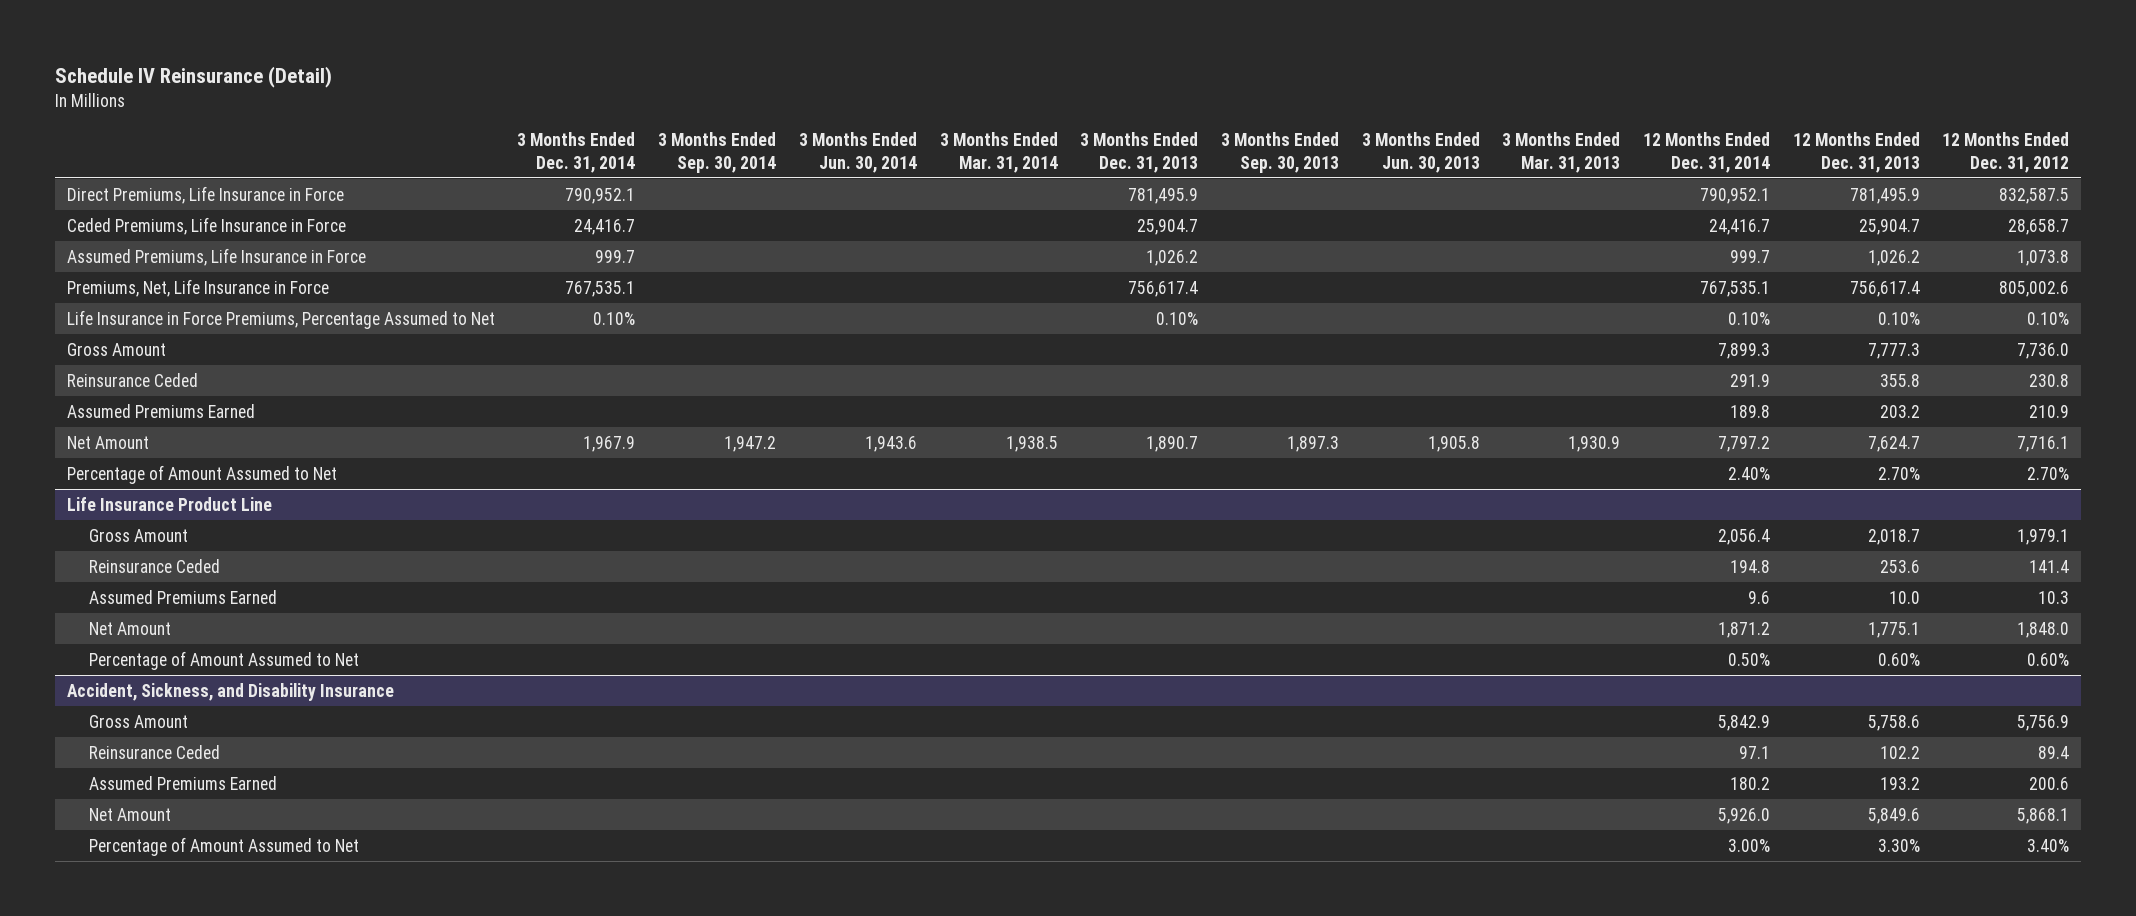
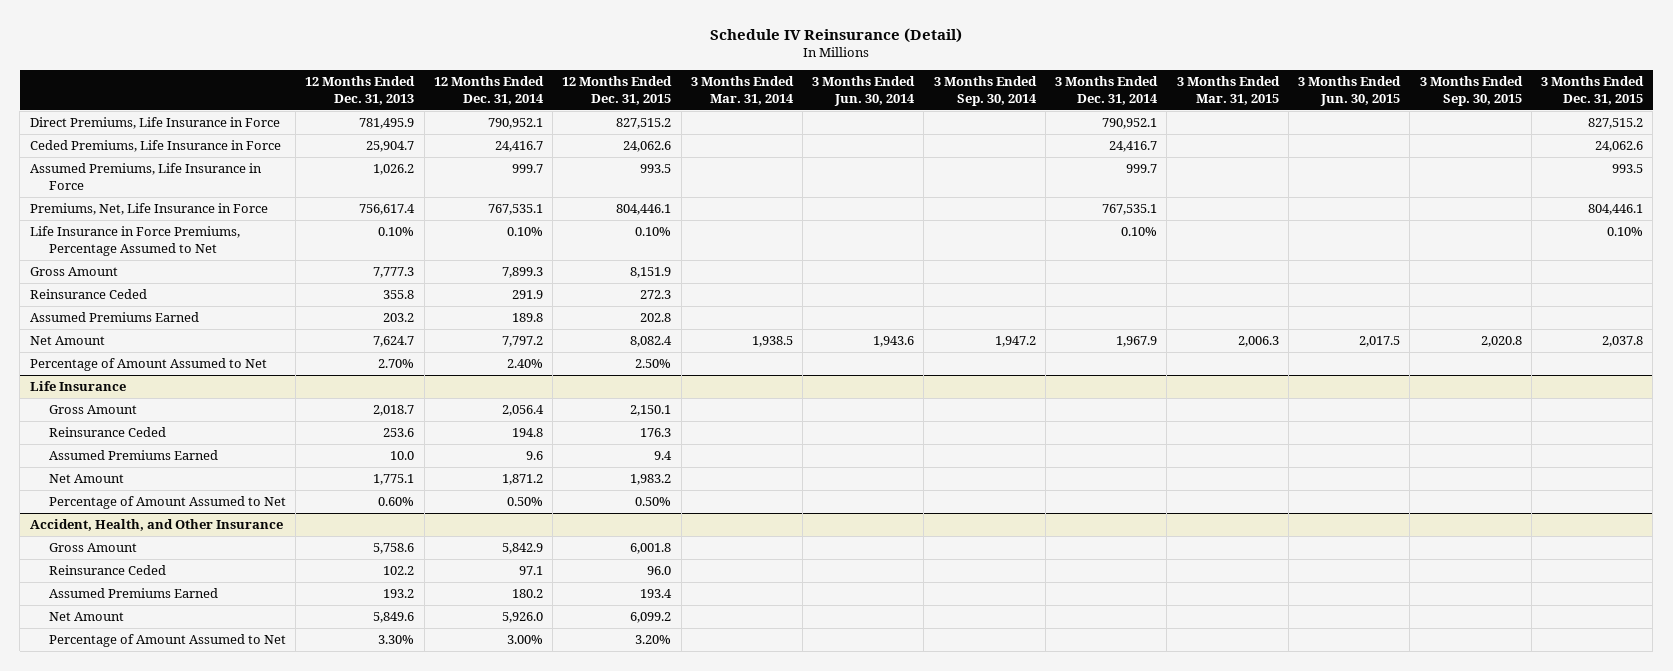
- | 3 Months Ended Dec. 31, 2014 | 3 Months Ended Sep. 30, 2014 | 3 Months Ended Jun. 30, 2014 | 3 Months Ended Mar. 31, 2014 | 3 Months Ended Dec. 31, 2013 | 3 Months Ended Sep. 30, 2013 | 3 Months Ended Jun. 30, 2013 | 3 Months Ended Mar. 31, 2013 | 12 Months Ended Dec. 31, 2014 | 12 Months Ended Dec. 31, 2013 | 12 Months Ended Dec. 31, 2012
+ | 12 Months Ended Dec. 31, 2013 | 12 Months Ended Dec. 31, 2014 | 12 Months Ended Dec. 31, 2015 | 3 Months Ended Mar. 31, 2014 | 3 Months Ended Jun. 30, 2014 | 3 Months Ended Sep. 30, 2014 | 3 Months Ended Dec. 31, 2014 | 3 Months Ended Mar. 31, 2015 | 3 Months Ended Jun. 30, 2015 | 3 Months Ended Sep. 30, 2015 | 3 Months Ended Dec. 31, 2015
- Life Insurance Product Line
+ Life Insurance
- Accident, Sickness, and Disability Insurance
+ Accident, Health, and Other Insurance

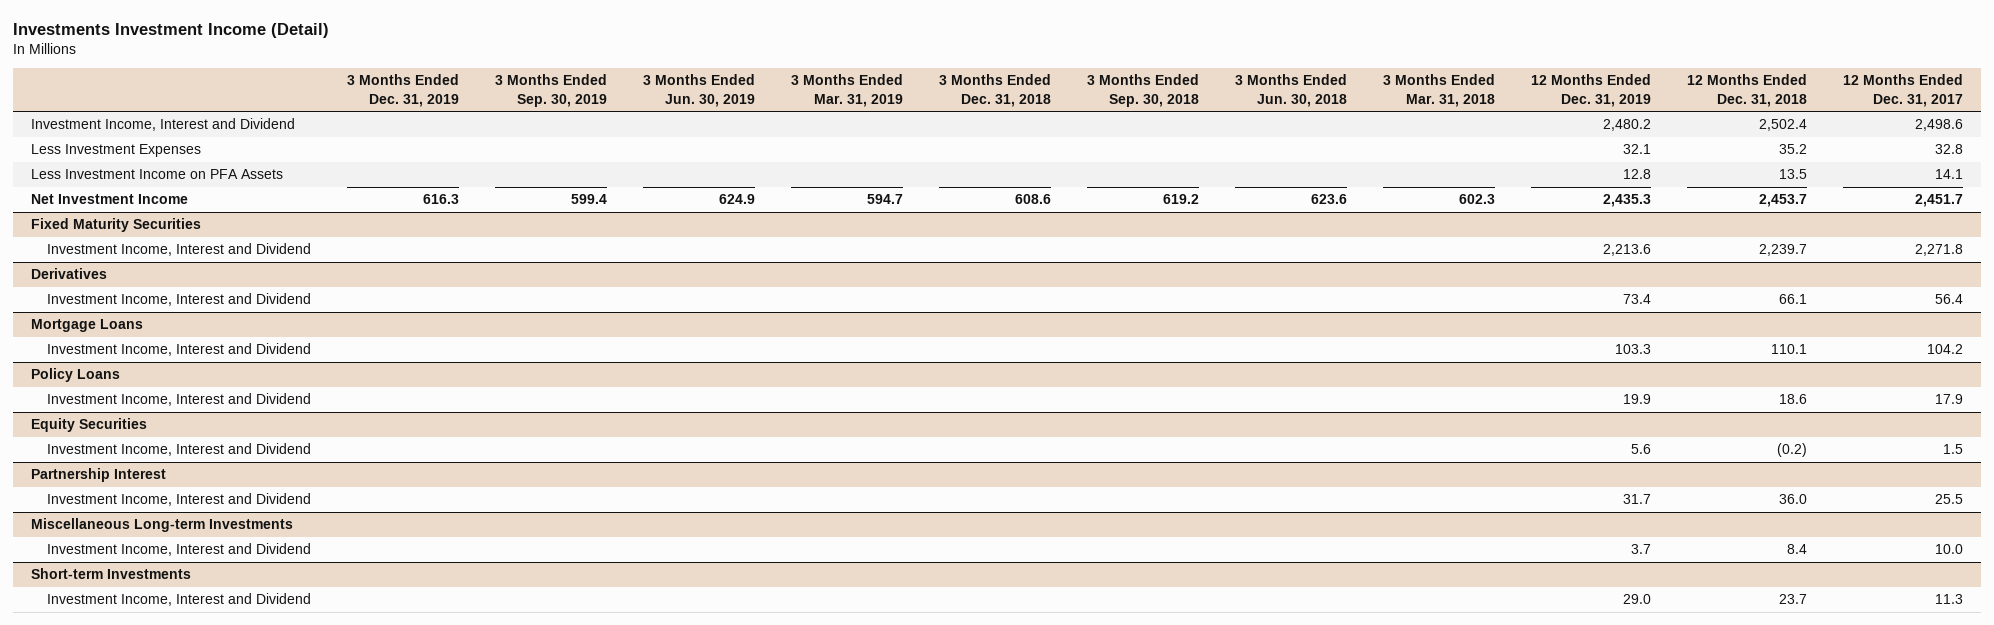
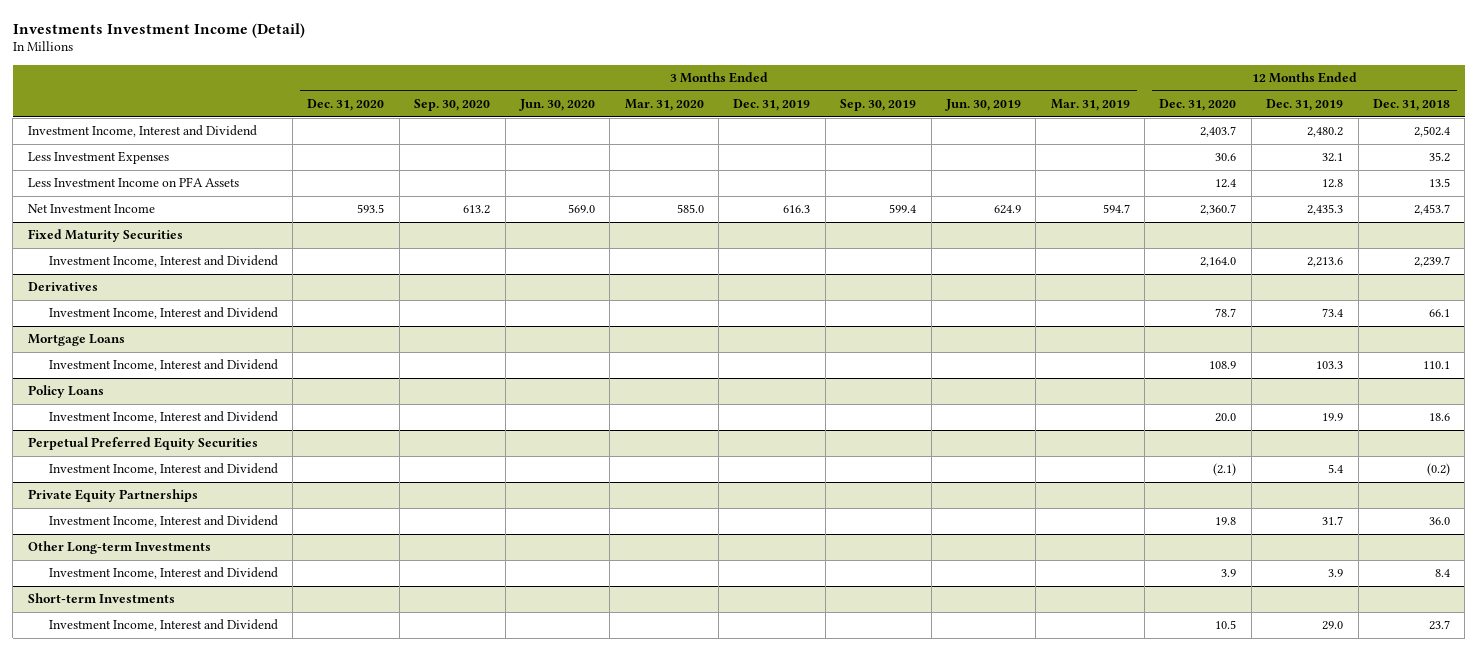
- | 3 Months Ended Dec. 31, 2019 | 3 Months Ended Sep. 30, 2019 | 3 Months Ended Jun. 30, 2019 | 3 Months Ended Mar. 31, 2019 | 3 Months Ended Dec. 31, 2018 | 3 Months Ended Sep. 30, 2018 | 3 Months Ended Jun. 30, 2018 | 3 Months Ended Mar. 31, 2018 | 12 Months Ended Dec. 31, 2019 | 12 Months Ended Dec. 31, 2018 | 12 Months Ended Dec. 31, 2017
+ | 3 Months Ended Dec. 31, 2020 | 3 Months Ended Sep. 30, 2020 | 3 Months Ended Jun. 30, 2020 | 3 Months Ended Mar. 31, 2020 | 3 Months Ended Dec. 31, 2019 | 3 Months Ended Sep. 30, 2019 | 3 Months Ended Jun. 30, 2019 | 3 Months Ended Mar. 31, 2019 | 12 Months Ended Dec. 31, 2020 | 12 Months Ended Dec. 31, 2019 | 12 Months Ended Dec. 31, 2018
- Equity Securities
- Investment Income, Interest and Dividend | | | | | | | | | 5.6 | (0.2) | 1.5
- Partnership Interest
+ Perpetual Preferred Equity Securities
+ Investment Income, Interest and Dividend | | | | | | | | | (2.1) | 5.4 | (0.2)
+ Private Equity Partnerships
- Miscellaneous Long-term Investments
- Investment Income, Interest and Dividend | | | | | | | | | 3.7 | 8.4 | 10.0
+ Other Long-term Investments
+ Investment Income, Interest and Dividend | | | | | | | | | 3.9 | 3.9 | 8.4

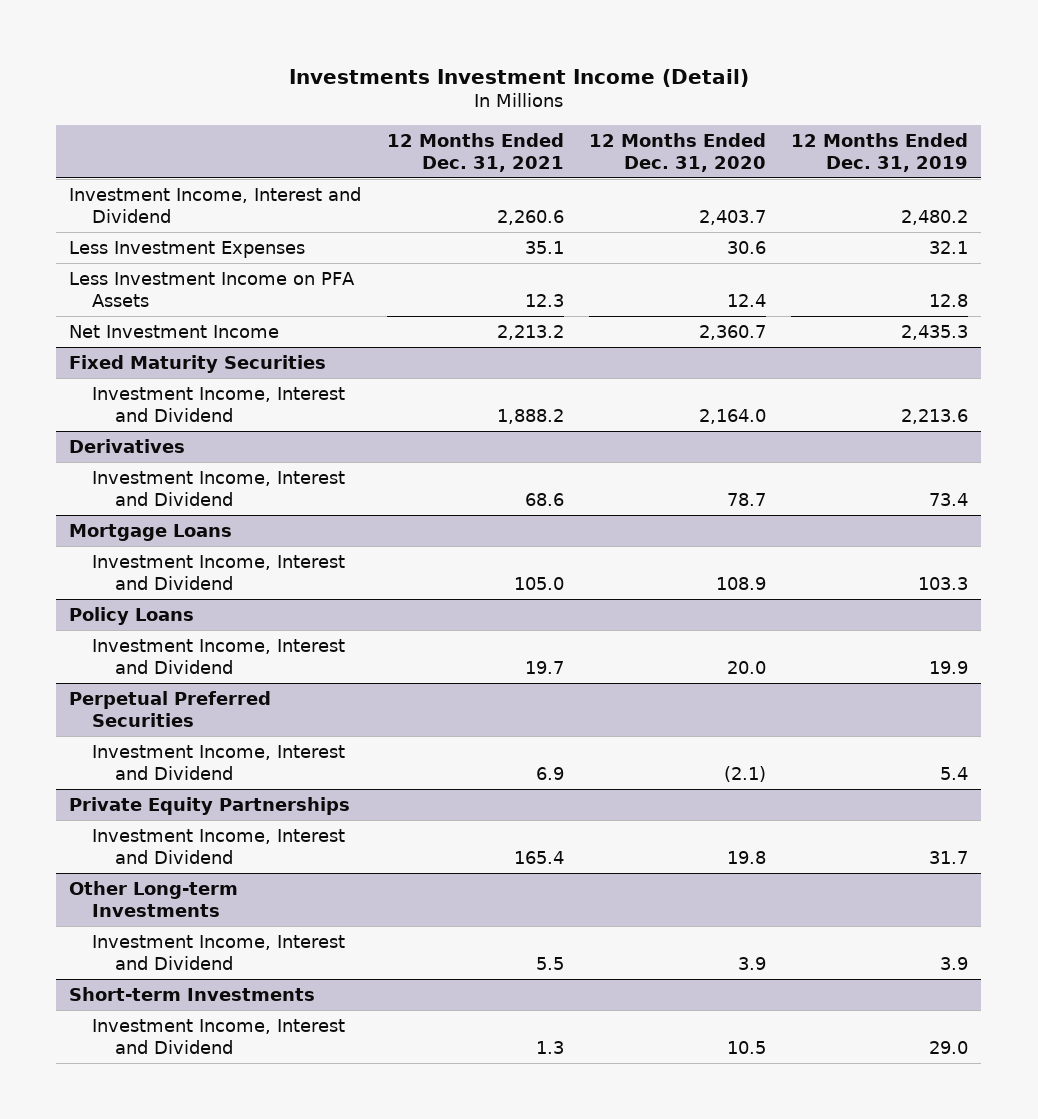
- | 3 Months Ended Dec. 31, 2020 | 3 Months Ended Sep. 30, 2020 | 3 Months Ended Jun. 30, 2020 | 3 Months Ended Mar. 31, 2020 | 3 Months Ended Dec. 31, 2019 | 3 Months Ended Sep. 30, 2019 | 3 Months Ended Jun. 30, 2019 | 3 Months Ended Mar. 31, 2019 | 12 Months Ended Dec. 31, 2020 | 12 Months Ended Dec. 31, 2019 | 12 Months Ended Dec. 31, 2018
+ | 12 Months Ended Dec. 31, 2021 | 12 Months Ended Dec. 31, 2020 | 12 Months Ended Dec. 31, 2019
- Perpetual Preferred Equity Securities
+ Perpetual Preferred Securities

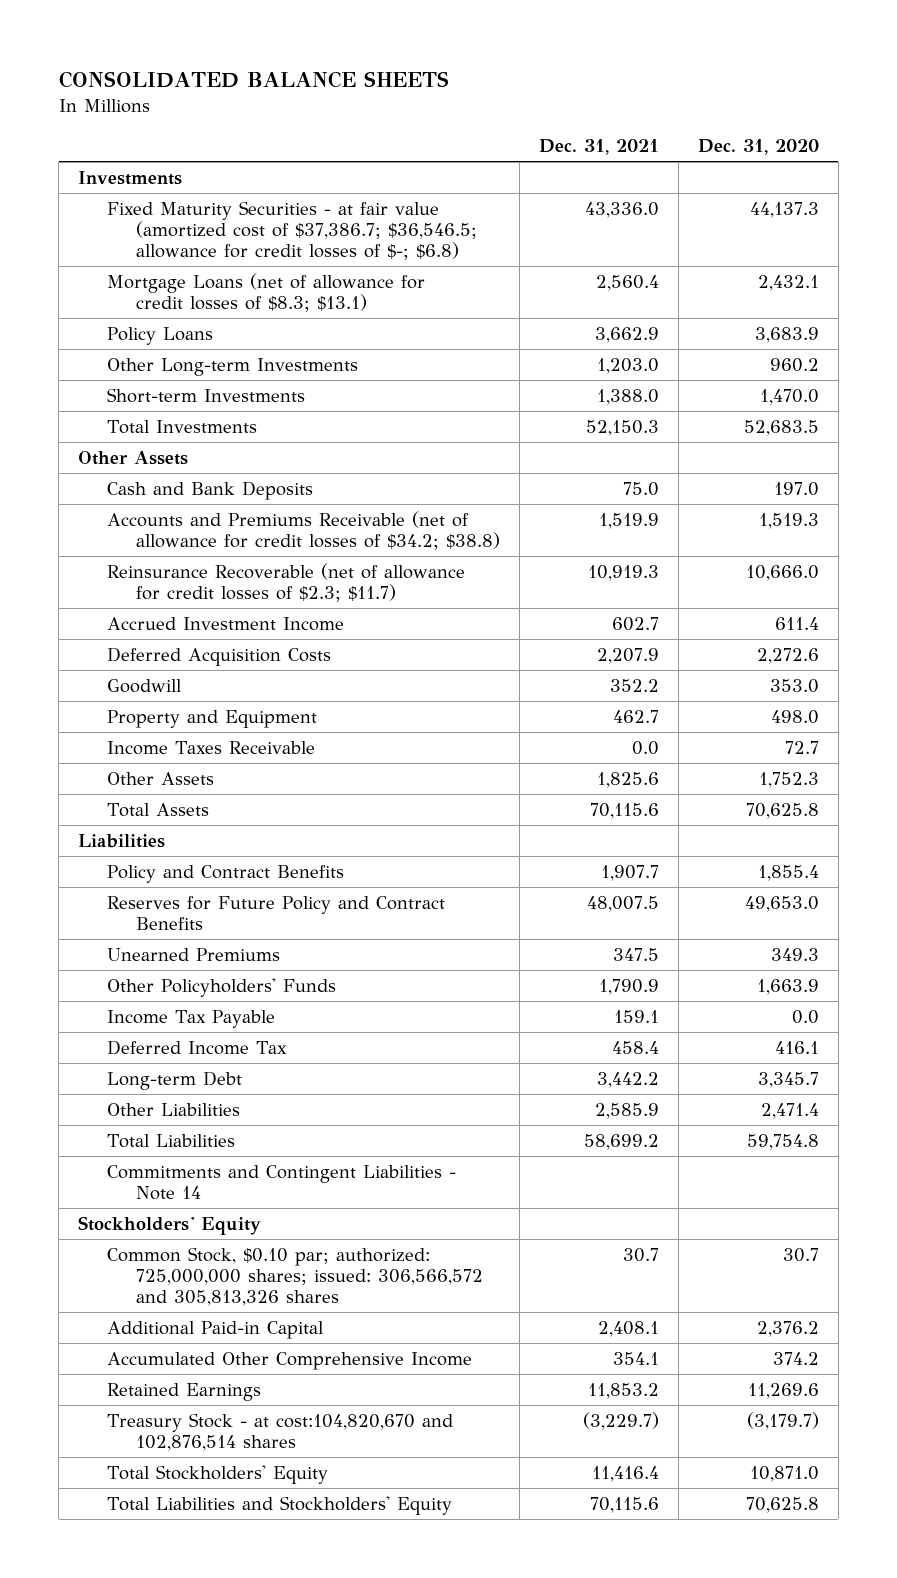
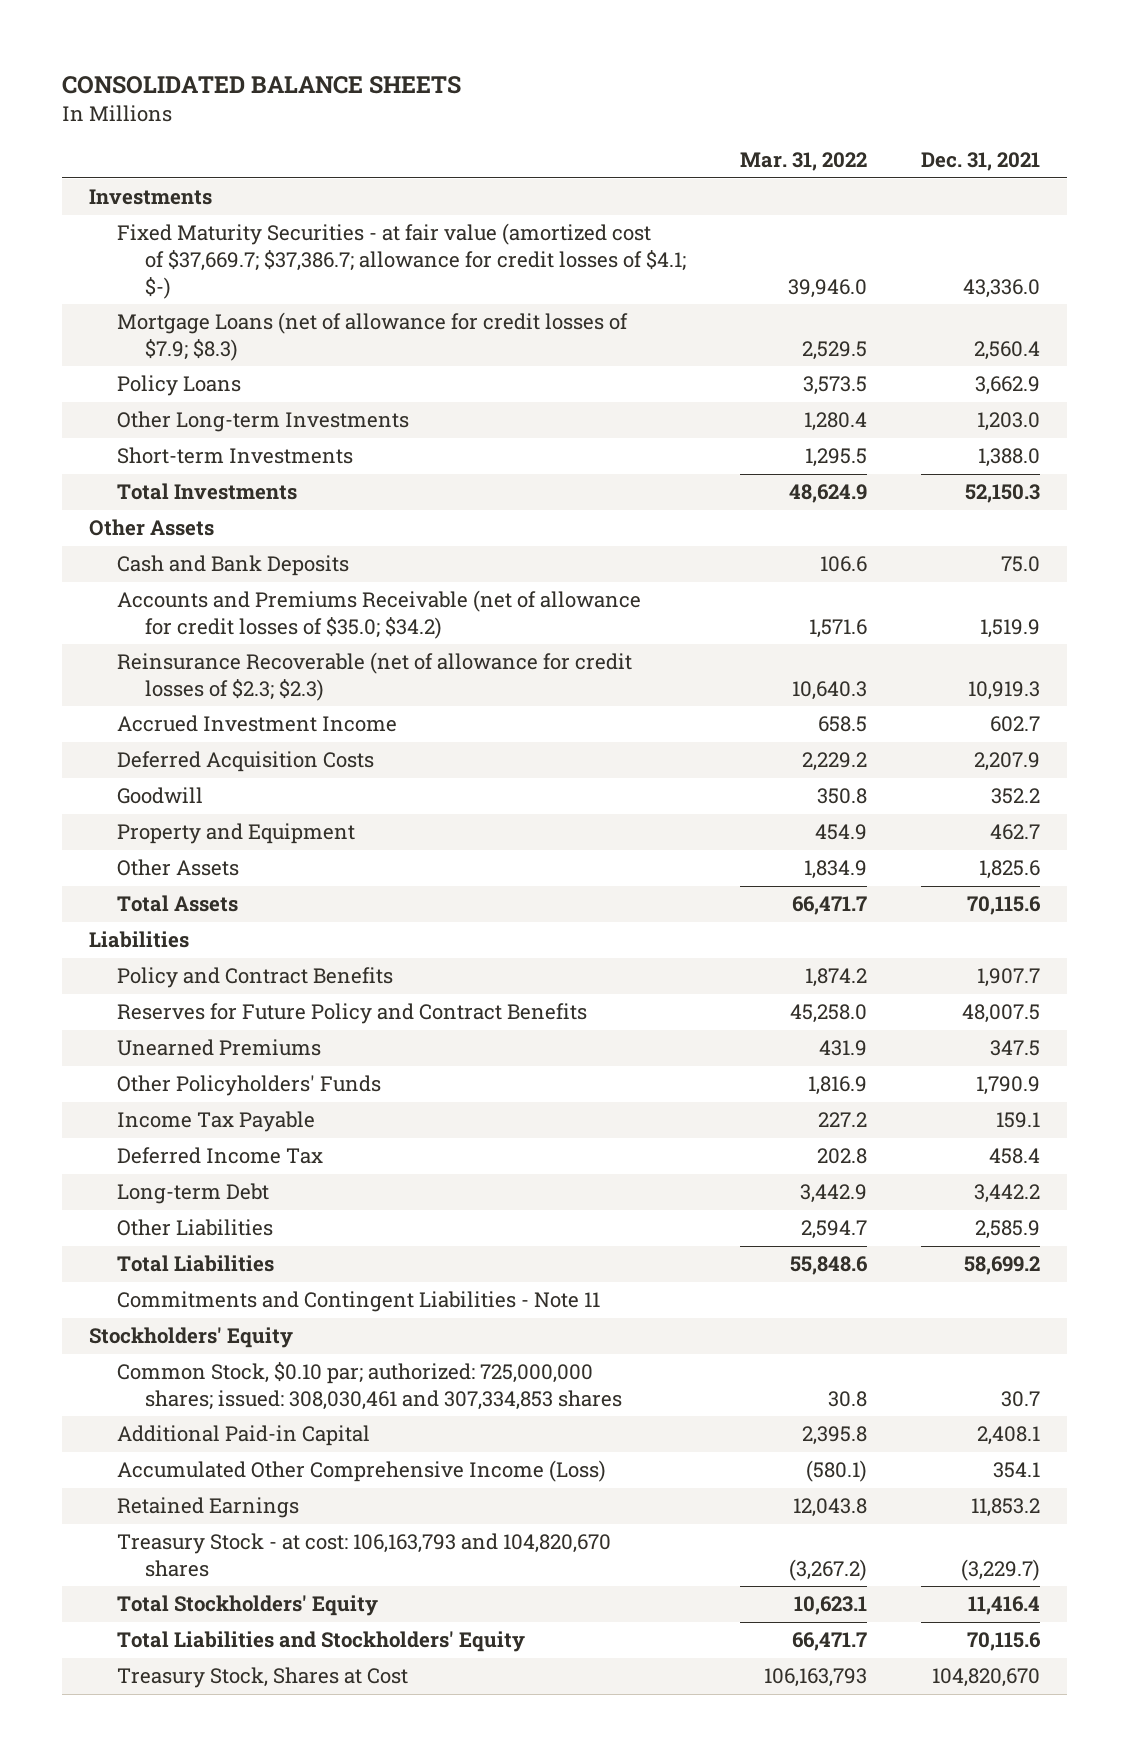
- | Dec. 31, 2021 | Dec. 31, 2020
+ | Mar. 31, 2022 | Dec. 31, 2021
- Fixed Maturity Securities - at fair value (amortized cost of $37,386.7; $36,546.5; allowance for credit losses of $-; $6.8) | 43,336.0 | 44,137.3
- Mortgage Loans (net of allowance for credit losses of $8.3; $13.1) | 2,560.4 | 2,432.1
+ Fixed Maturity Securities - at fair value (amortized cost of $37,669.7; $37,386.7; allowance for credit losses of $4.1; $-) | 39,946.0 | 43,336.0
+ Mortgage Loans (net of allowance for credit losses of $7.9; $8.3) | 2,529.5 | 2,560.4
- Accounts and Premiums Receivable (net of allowance for credit losses of $34.2; $38.8) | 1,519.9 | 1,519.3
- Reinsurance Recoverable (net of allowance for credit losses of $2.3; $11.7) | 10,919.3 | 10,666.0
+ Accounts and Premiums Receivable (net of allowance for credit losses of $35.0; $34.2) | 1,571.6 | 1,519.9
+ Reinsurance Recoverable (net of allowance for credit losses of $2.3; $2.3) | 10,640.3 | 10,919.3
- Income Taxes Receivable | 0.0 | 72.7
- Commitments and Contingent Liabilities - Note 14
+ Commitments and Contingent Liabilities - Note 11
- Common Stock, $0.10 par; authorized: 725,000,000 shares; issued: 306,566,572 and 305,813,326 shares | 30.7 | 30.7
+ Common Stock, $0.10 par; authorized: 725,000,000 shares; issued: 308,030,461 and 307,334,853 shares | 30.8 | 30.7
- Accumulated Other Comprehensive Income | 354.1 | 374.2
+ Accumulated Other Comprehensive Income (Loss) | (580.1) | 354.1
- Treasury Stock - at cost:104,820,670 and 102,876,514 shares | (3,229.7) | (3,179.7)
+ Treasury Stock - at cost: 106,163,793 and 104,820,670 shares | (3,267.2) | (3,229.7)
+ Treasury Stock, Shares at Cost | 106,163,793 | 104,820,670

